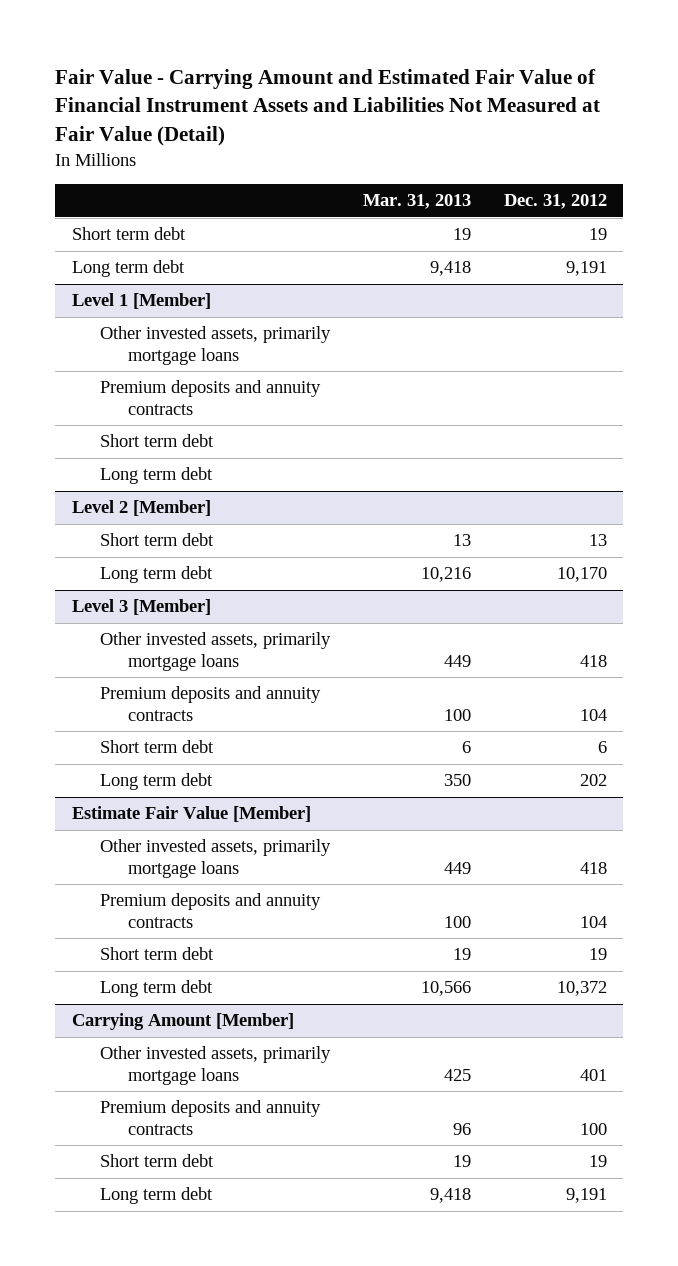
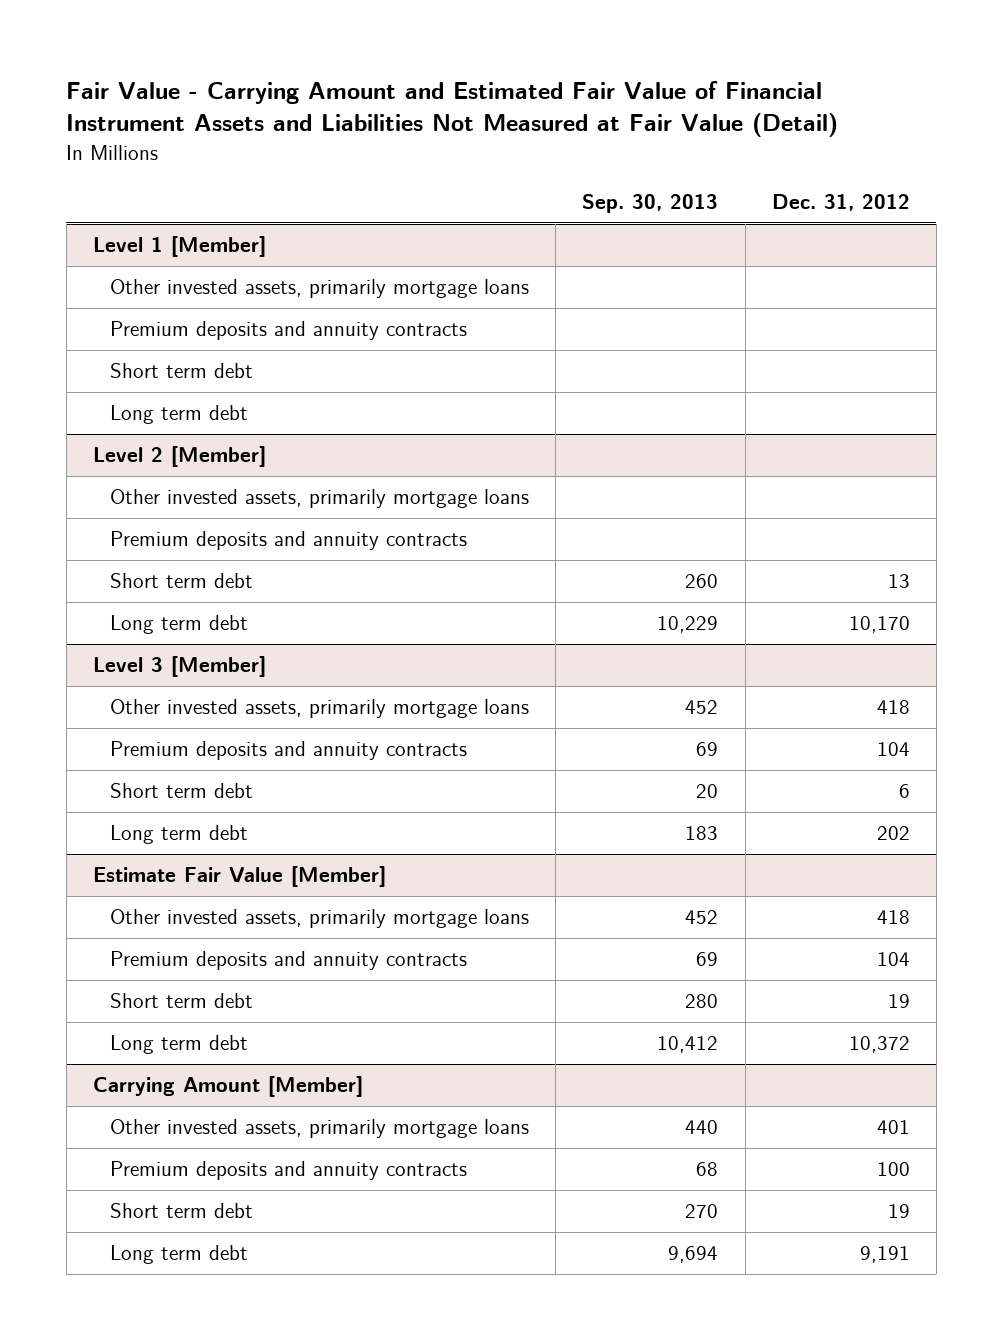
- | Mar. 31, 2013 | Dec. 31, 2012
+ | Sep. 30, 2013 | Dec. 31, 2012
- Short term debt | 19 | 19
- Long term debt | 9,418 | 9,191
@ Level 2 [Member]
+ Other invested assets, primarily mortgage loans
+ Premium deposits and annuity contracts

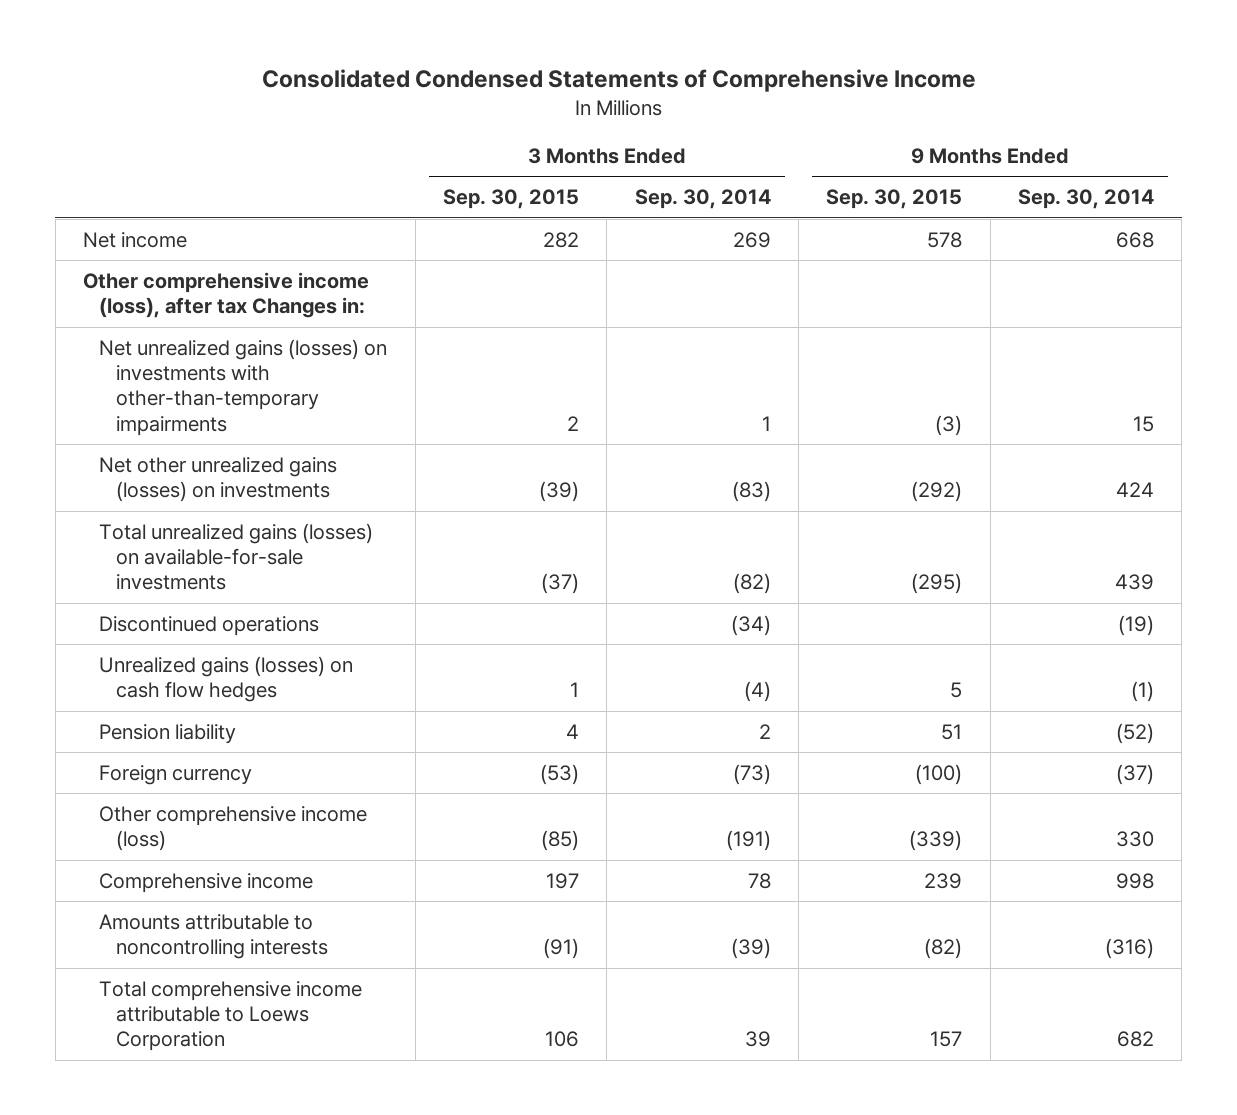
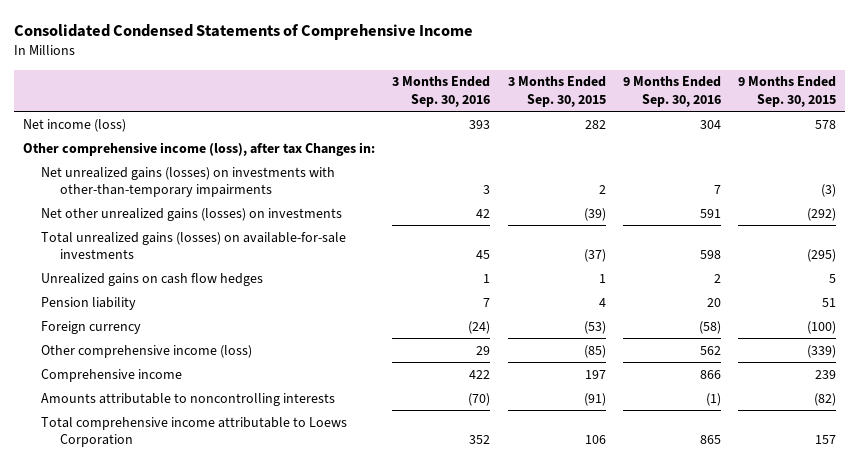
- | 3 Months Ended Sep. 30, 2015 | 3 Months Ended Sep. 30, 2014 | 9 Months Ended Sep. 30, 2015 | 9 Months Ended Sep. 30, 2014
+ | 3 Months Ended Sep. 30, 2016 | 3 Months Ended Sep. 30, 2015 | 9 Months Ended Sep. 30, 2016 | 9 Months Ended Sep. 30, 2015
- Net income | 282 | 269 | 578 | 668
+ Net income (loss) | 393 | 282 | 304 | 578
- Discontinued operations | | (34) | | (19)
- Unrealized gains (losses) on cash flow hedges | 1 | (4) | 5 | (1)
+ Unrealized gains on cash flow hedges | 1 | 1 | 2 | 5

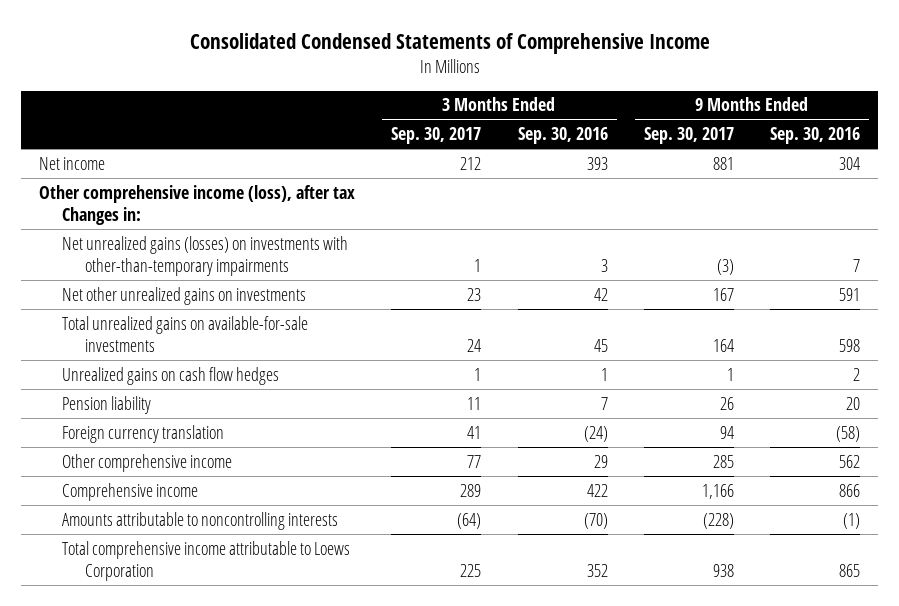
- | 3 Months Ended Sep. 30, 2016 | 3 Months Ended Sep. 30, 2015 | 9 Months Ended Sep. 30, 2016 | 9 Months Ended Sep. 30, 2015
+ | 3 Months Ended Sep. 30, 2017 | 3 Months Ended Sep. 30, 2016 | 9 Months Ended Sep. 30, 2017 | 9 Months Ended Sep. 30, 2016
- Net income (loss) | 393 | 282 | 304 | 578
+ Net income | 212 | 393 | 881 | 304
- Net other unrealized gains (losses) on investments | 42 | (39) | 591 | (292)
- Total unrealized gains (losses) on available-for-sale investments | 45 | (37) | 598 | (295)
+ Net other unrealized gains on investments | 23 | 42 | 167 | 591
+ Total unrealized gains on available-for-sale investments | 24 | 45 | 164 | 598
- Foreign currency | (24) | (53) | (58) | (100)
- Other comprehensive income (loss) | 29 | (85) | 562 | (339)
+ Foreign currency translation | 41 | (24) | 94 | (58)
+ Other comprehensive income | 77 | 29 | 285 | 562

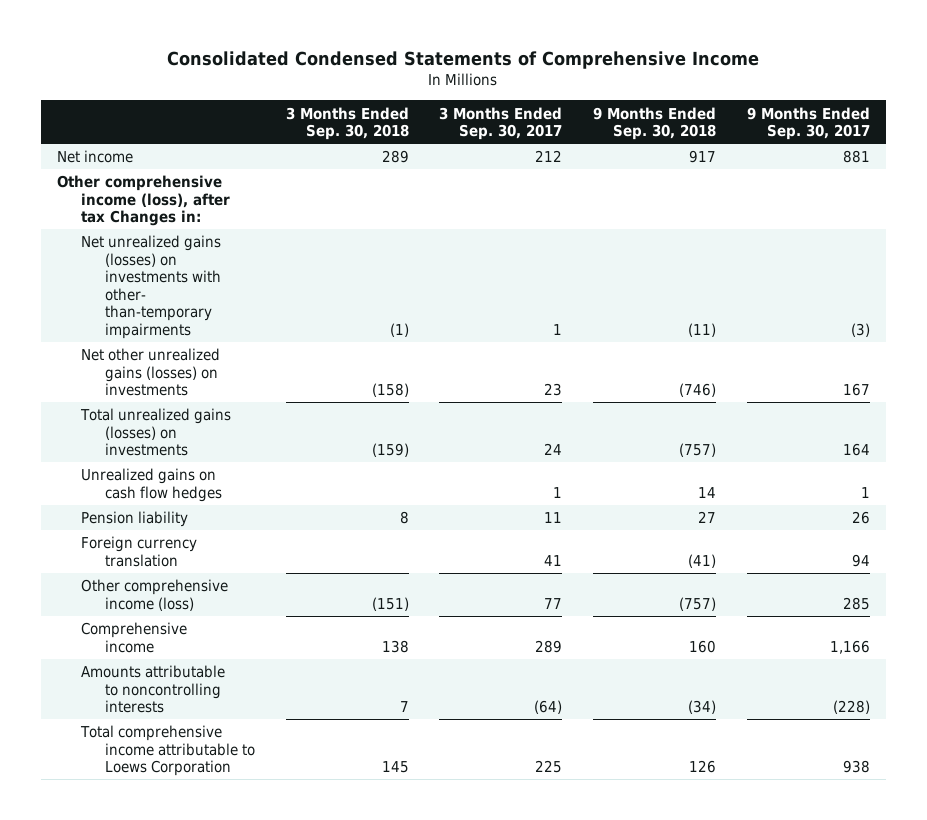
- | 3 Months Ended Sep. 30, 2017 | 3 Months Ended Sep. 30, 2016 | 9 Months Ended Sep. 30, 2017 | 9 Months Ended Sep. 30, 2016
+ | 3 Months Ended Sep. 30, 2018 | 3 Months Ended Sep. 30, 2017 | 9 Months Ended Sep. 30, 2018 | 9 Months Ended Sep. 30, 2017
- Net unrealized gains (losses) on investments with other-than-temporary impairments | 1 | 3 | (3) | 7
- Net other unrealized gains on investments | 23 | 42 | 167 | 591
- Total unrealized gains on available-for-sale investments | 24 | 45 | 164 | 598
+ Net unrealized gains (losses) on investments with other- than-temporary impairments | (1) | 1 | (11) | (3)
+ Net other unrealized gains (losses) on investments | (158) | 23 | (746) | 167
+ Total unrealized gains (losses) on investments | (159) | 24 | (757) | 164
- Other comprehensive income | 77 | 29 | 285 | 562
+ Other comprehensive income (loss) | (151) | 77 | (757) | 285

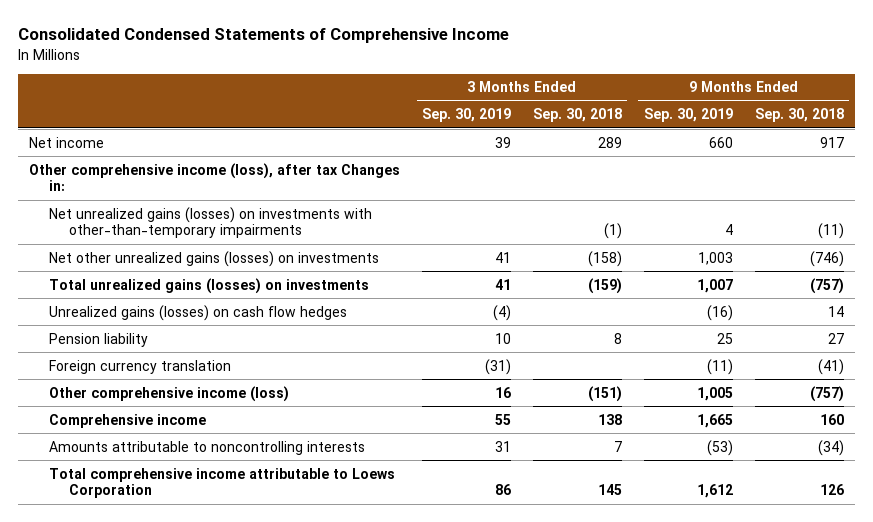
- | 3 Months Ended Sep. 30, 2018 | 3 Months Ended Sep. 30, 2017 | 9 Months Ended Sep. 30, 2018 | 9 Months Ended Sep. 30, 2017
+ | 3 Months Ended Sep. 30, 2019 | 3 Months Ended Sep. 30, 2018 | 9 Months Ended Sep. 30, 2019 | 9 Months Ended Sep. 30, 2018
- Net unrealized gains (losses) on investments with other- than-temporary impairments | (1) | 1 | (11) | (3)
+ Net unrealized gains (losses) on investments with other-than-temporary impairments | | (1) | 4 | (11)
- Unrealized gains on cash flow hedges | | 1 | 14 | 1
+ Unrealized gains (losses) on cash flow hedges | (4) | | (16) | 14

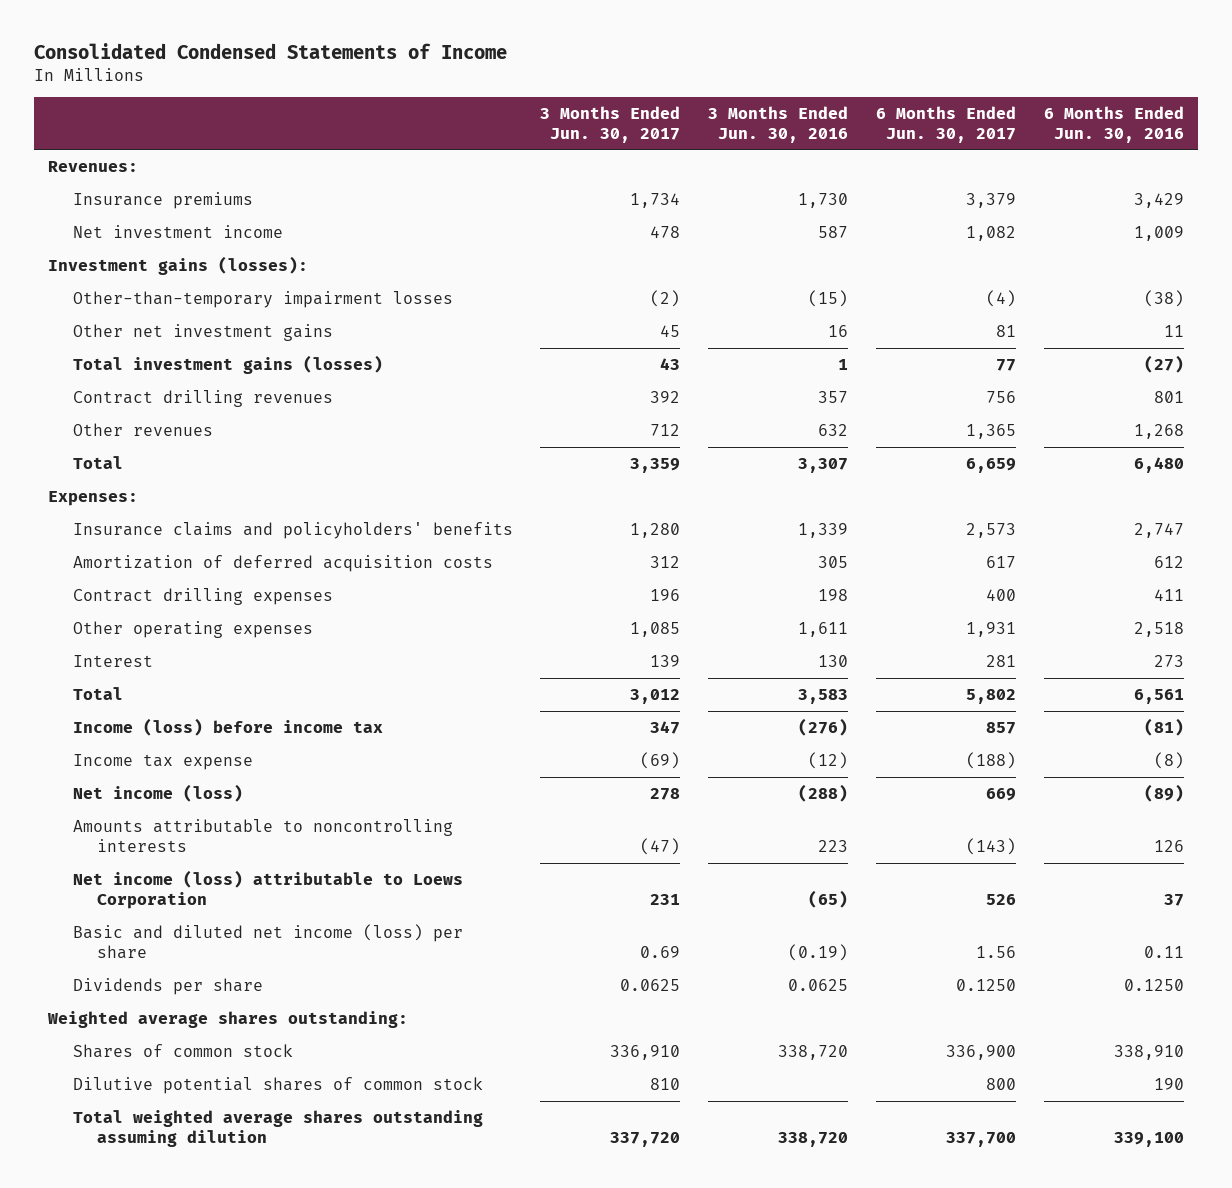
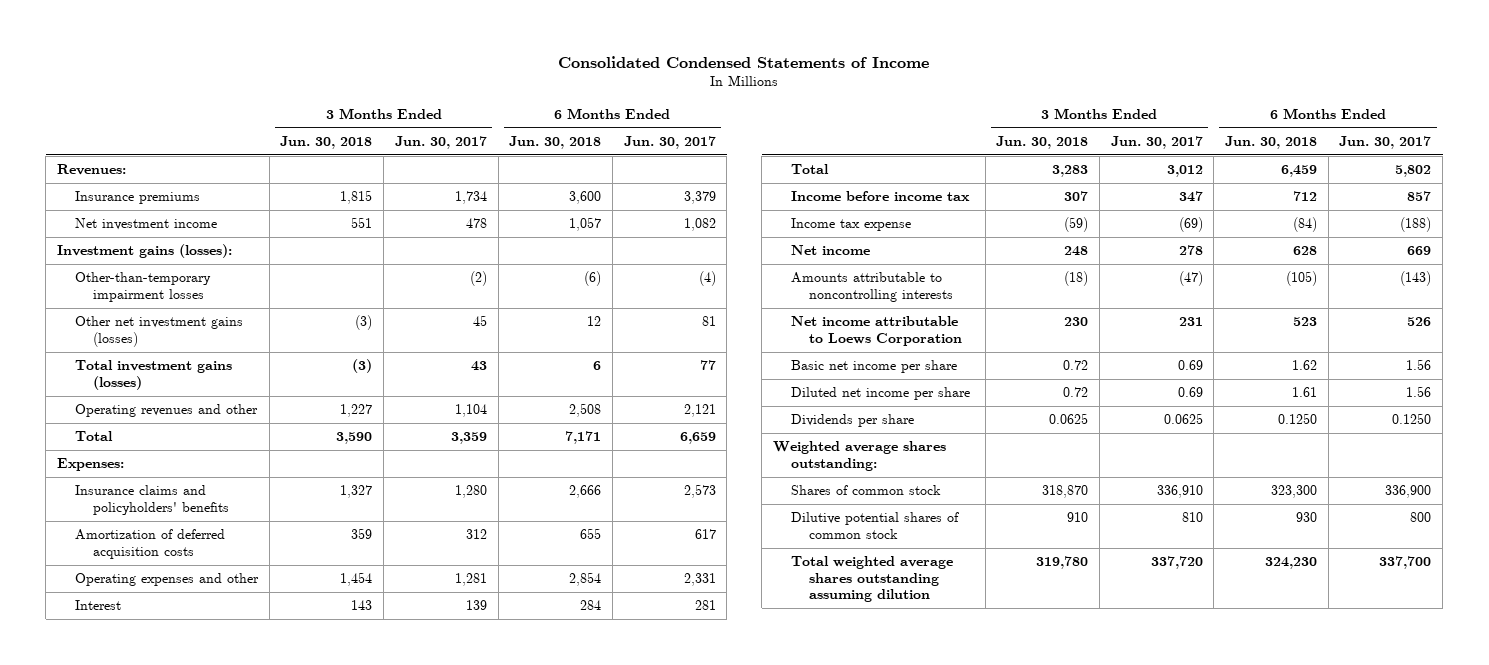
- | 3 Months Ended Jun. 30, 2017 | 3 Months Ended Jun. 30, 2016 | 6 Months Ended Jun. 30, 2017 | 6 Months Ended Jun. 30, 2016
+ | 3 Months Ended Jun. 30, 2018 | 3 Months Ended Jun. 30, 2017 | 6 Months Ended Jun. 30, 2018 | 6 Months Ended Jun. 30, 2017
- Other net investment gains | 45 | 16 | 81 | 11
+ Other net investment gains (losses) | (3) | 45 | 12 | 81
- Contract drilling revenues | 392 | 357 | 756 | 801
- Other revenues | 712 | 632 | 1,365 | 1,268
+ Operating revenues and other | 1,227 | 1,104 | 2,508 | 2,121
- Contract drilling expenses | 196 | 198 | 400 | 411
- Other operating expenses | 1,085 | 1,611 | 1,931 | 2,518
+ Operating expenses and other | 1,454 | 1,281 | 2,854 | 2,331
- Income (loss) before income tax | 347 | (276) | 857 | (81)
+ Income before income tax | 307 | 347 | 712 | 857
- Net income (loss) | 278 | (288) | 669 | (89)
+ Net income | 248 | 278 | 628 | 669
- Net income (loss) attributable to Loews Corporation | 231 | (65) | 526 | 37
- Basic and diluted net income (loss) per share | 0.69 | (0.19) | 1.56 | 0.11
+ Net income attributable to Loews Corporation | 230 | 231 | 523 | 526
+ Basic net income per share | 0.72 | 0.69 | 1.62 | 1.56
+ Diluted net income per share | 0.72 | 0.69 | 1.61 | 1.56

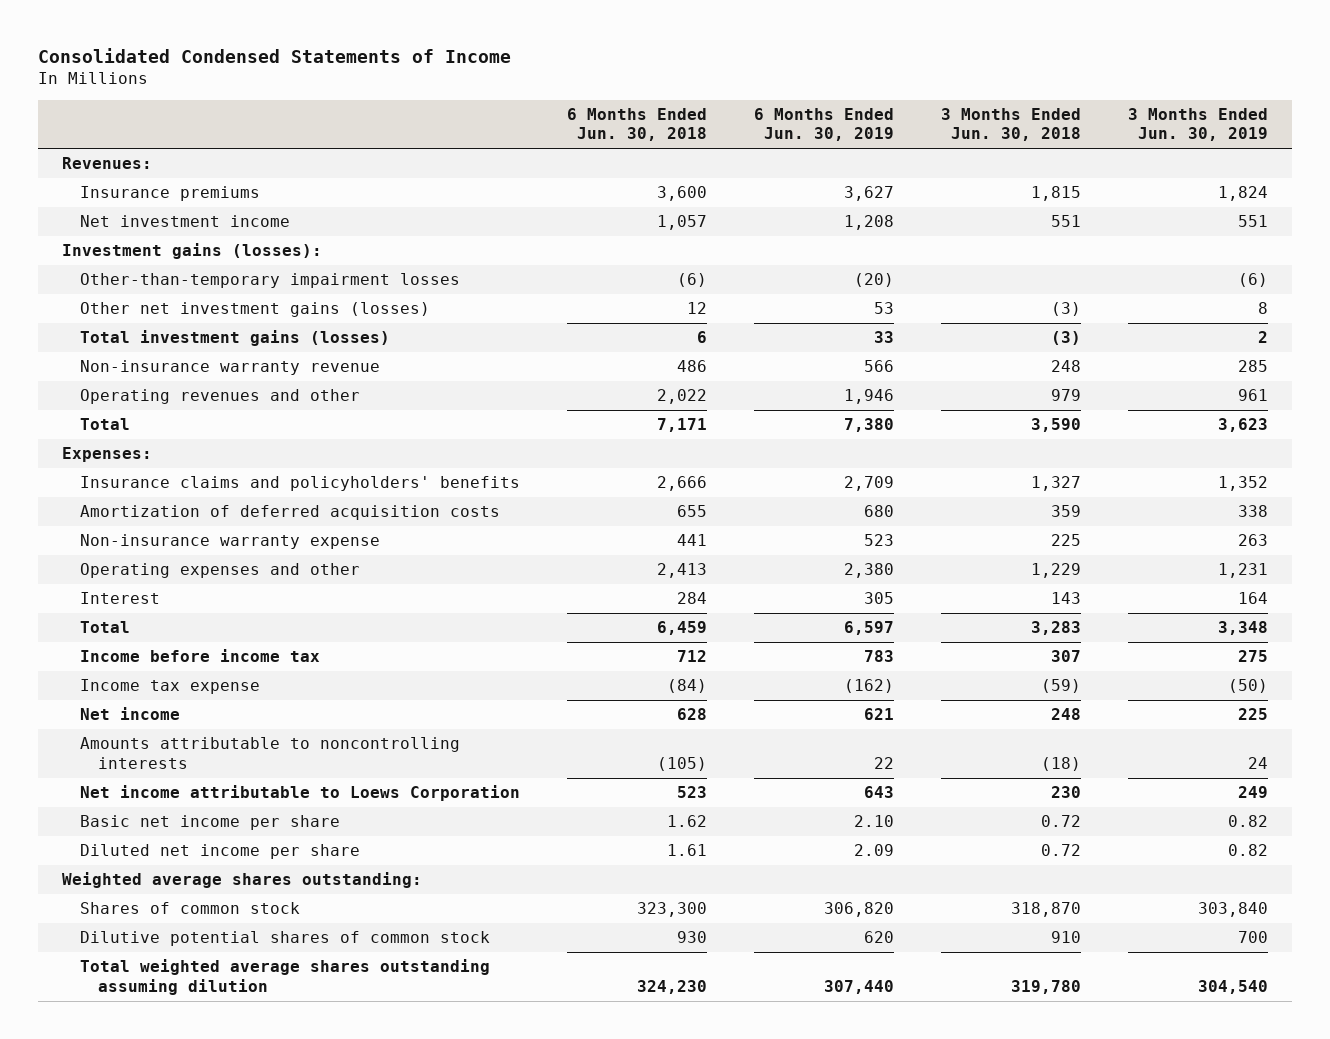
- | 3 Months Ended Jun. 30, 2018 | 3 Months Ended Jun. 30, 2017 | 6 Months Ended Jun. 30, 2018 | 6 Months Ended Jun. 30, 2017
+ | 6 Months Ended Jun. 30, 2018 | 6 Months Ended Jun. 30, 2019 | 3 Months Ended Jun. 30, 2018 | 3 Months Ended Jun. 30, 2019
- Operating revenues and other | 1,227 | 1,104 | 2,508 | 2,121
+ Non-insurance warranty revenue | 486 | 566 | 248 | 285
+ Operating revenues and other | 2,022 | 1,946 | 979 | 961
- Operating expenses and other | 1,454 | 1,281 | 2,854 | 2,331
+ Non-insurance warranty expense | 441 | 523 | 225 | 263
+ Operating expenses and other | 2,413 | 2,380 | 1,229 | 1,231
- Dividends per share | 0.0625 | 0.0625 | 0.1250 | 0.1250

